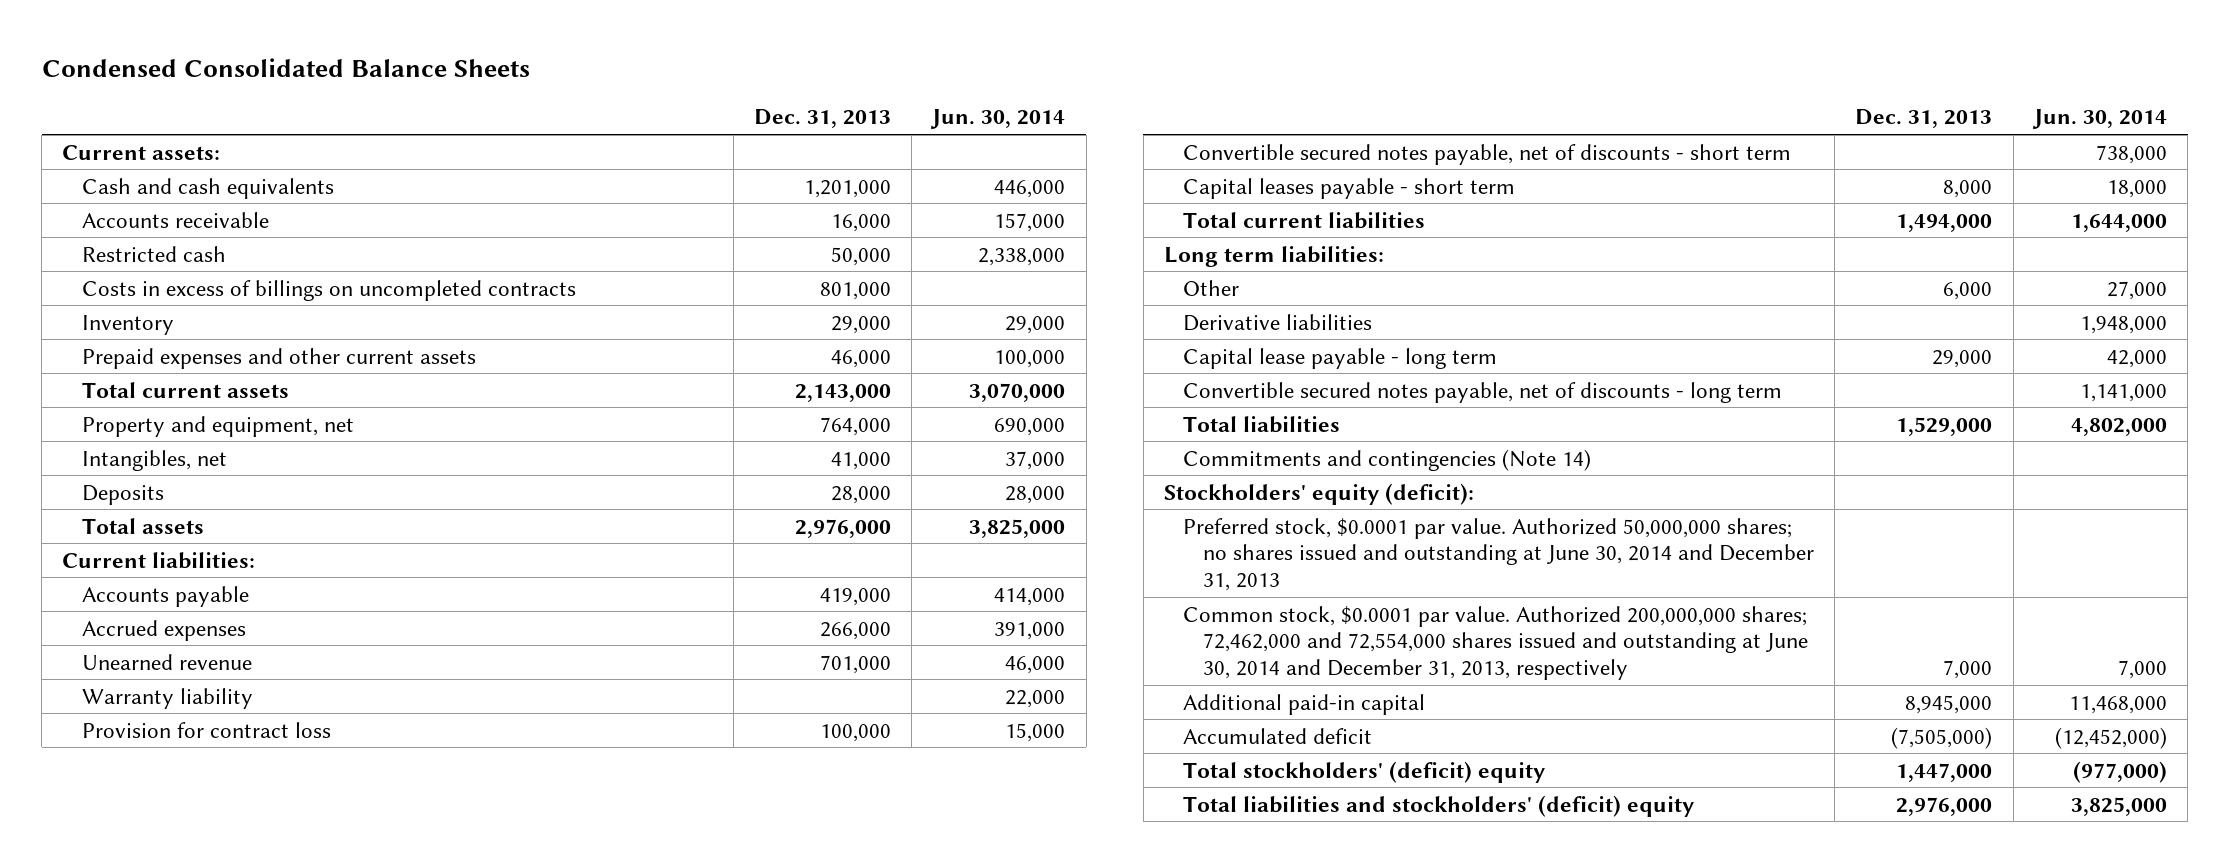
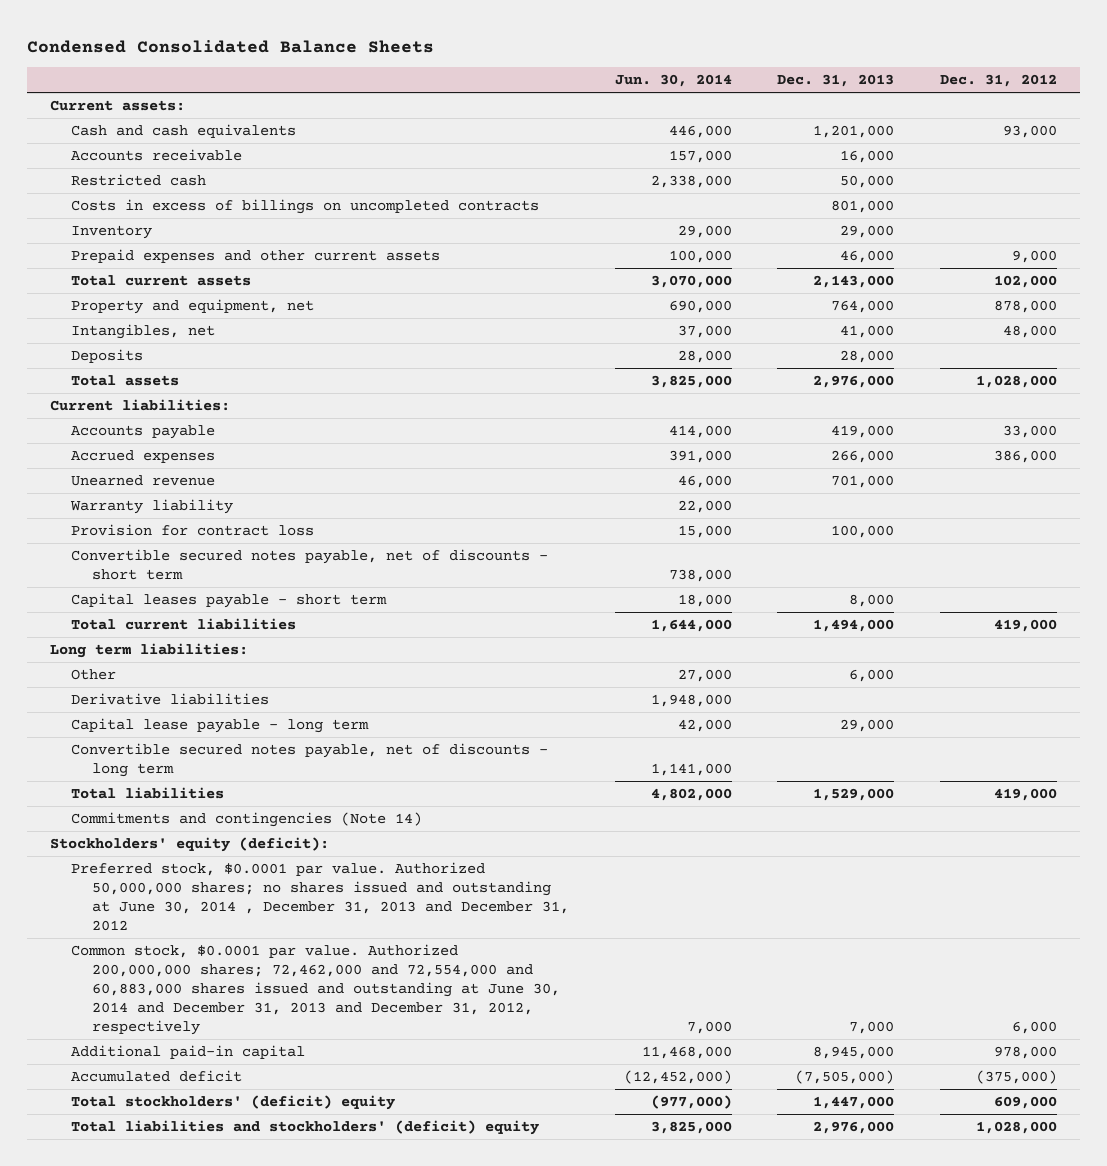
- | Dec. 31, 2013 | Jun. 30, 2014
+ | Jun. 30, 2014 | Dec. 31, 2013 | Dec. 31, 2012
- Preferred stock, $0.0001 par value. Authorized 50,000,000 shares; no shares issued and outstanding at June 30, 2014 and December 31, 2013
- Common stock, $0.0001 par value. Authorized 200,000,000 shares; 72,462,000 and 72,554,000 shares issued and outstanding at June 30, 2014 and December 31, 2013, respectively | 7,000 | 7,000
+ Preferred stock, $0.0001 par value. Authorized 50,000,000 shares; no shares issued and outstanding at June 30, 2014 , December 31, 2013 and December 31, 2012
+ Common stock, $0.0001 par value. Authorized 200,000,000 shares; 72,462,000 and 72,554,000 and 60,883,000 shares issued and outstanding at June 30, 2014 and December 31, 2013 and December 31, 2012, respectively | 7,000 | 7,000 | 6,000

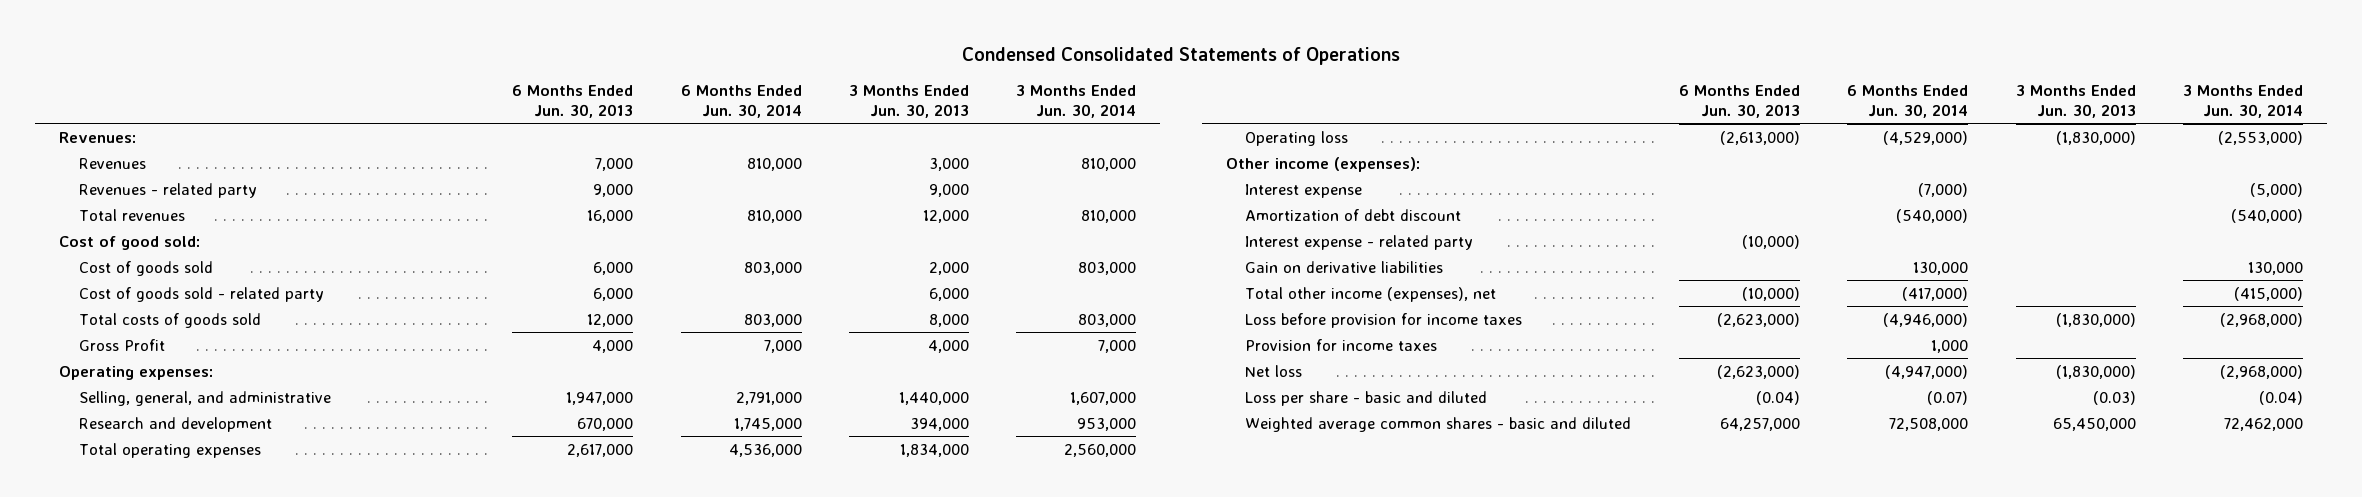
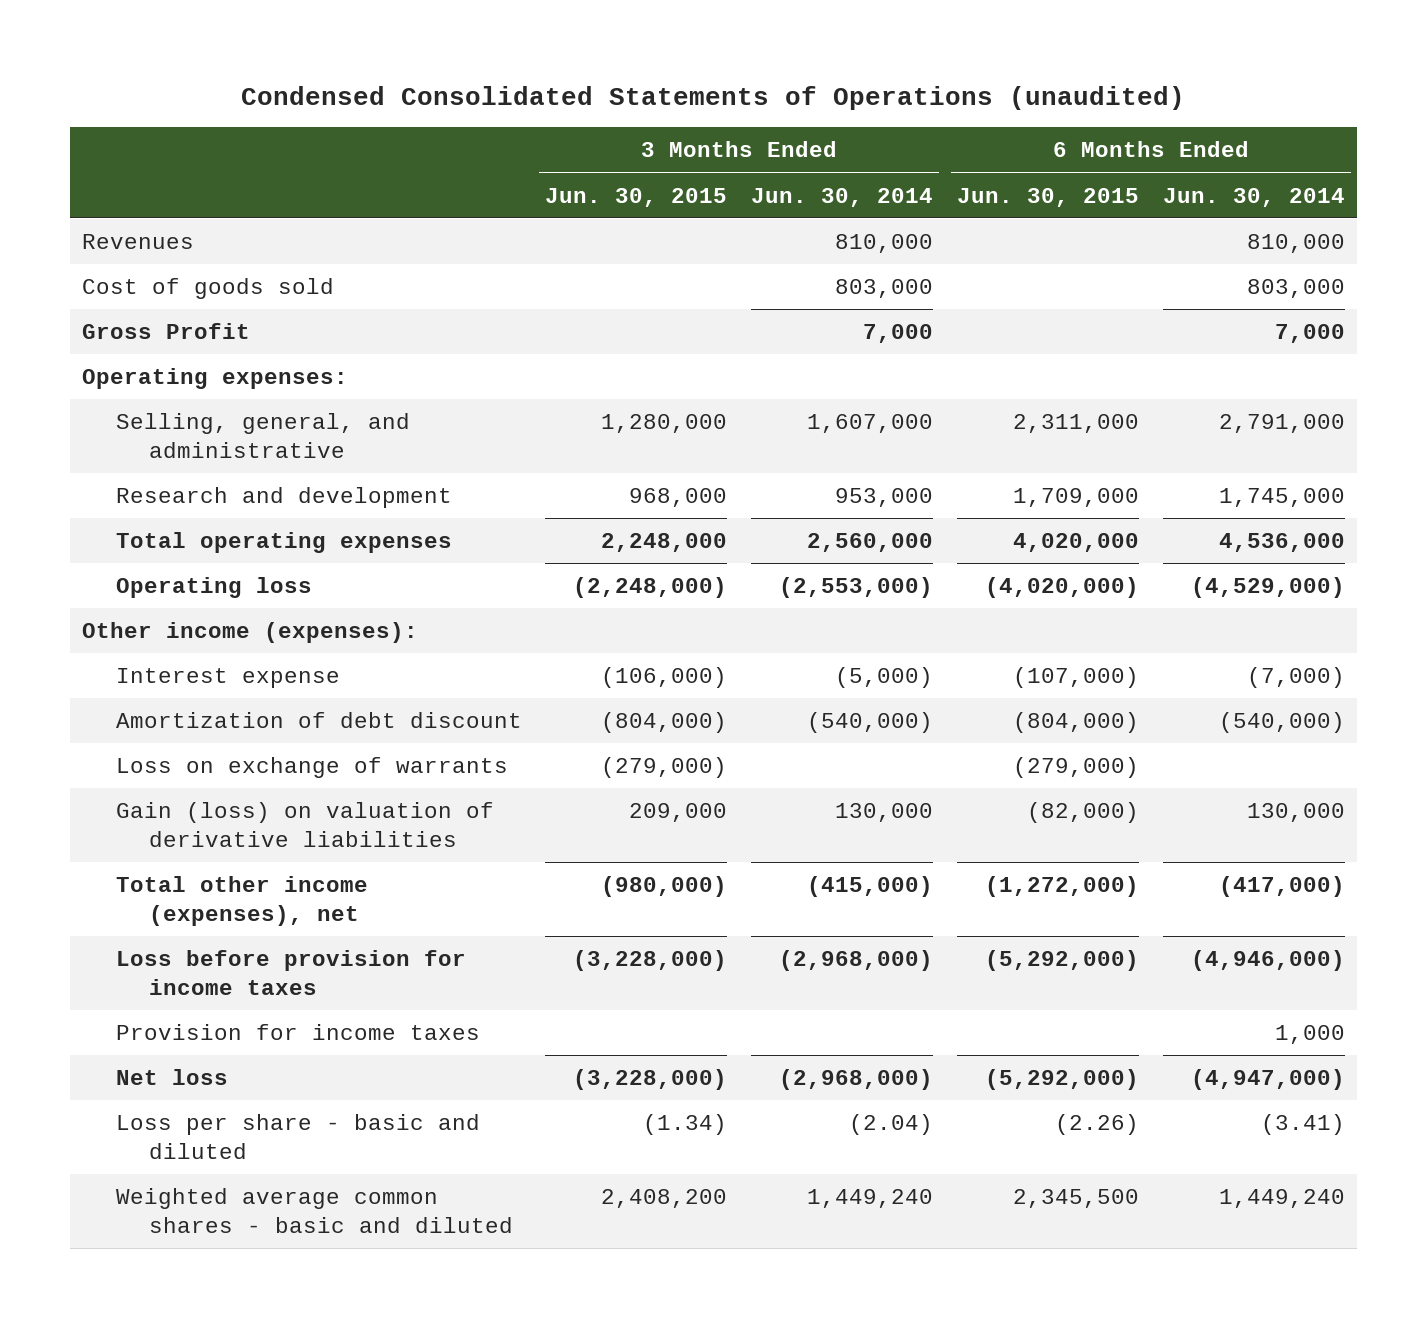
- Condensed Consolidated Statements of Operations
+ Condensed Consolidated Statements of Operations (unaudited)
- | 6 Months Ended Jun. 30, 2013 | 6 Months Ended Jun. 30, 2014 | 3 Months Ended Jun. 30, 2013 | 3 Months Ended Jun. 30, 2014
+ | 3 Months Ended Jun. 30, 2015 | 3 Months Ended Jun. 30, 2014 | 6 Months Ended Jun. 30, 2015 | 6 Months Ended Jun. 30, 2014
- Revenues:
- Revenues - related party | 9,000 | | 9,000 |
- Total revenues | 16,000 | 810,000 | 12,000 | 810,000
- Cost of good sold:
- Cost of goods sold - related party | 6,000 | | 6,000 |
- Total costs of goods sold | 12,000 | 803,000 | 8,000 | 803,000
- Interest expense - related party | (10,000) | | |
- Gain on derivative liabilities | | 130,000 | | 130,000
+ Loss on exchange of warrants | (279,000) | | (279,000) |
+ Gain (loss) on valuation of derivative liabilities | 209,000 | 130,000 | (82,000) | 130,000
- Loss per share - basic and diluted | (0.04) | (0.07) | (0.03) | (0.04)
- Weighted average common shares - basic and diluted | 64,257,000 | 72,508,000 | 65,450,000 | 72,462,000
+ Loss per share - basic and diluted | (1.34) | (2.04) | (2.26) | (3.41)
+ Weighted average common shares - basic and diluted | 2,408,200 | 1,449,240 | 2,345,500 | 1,449,240

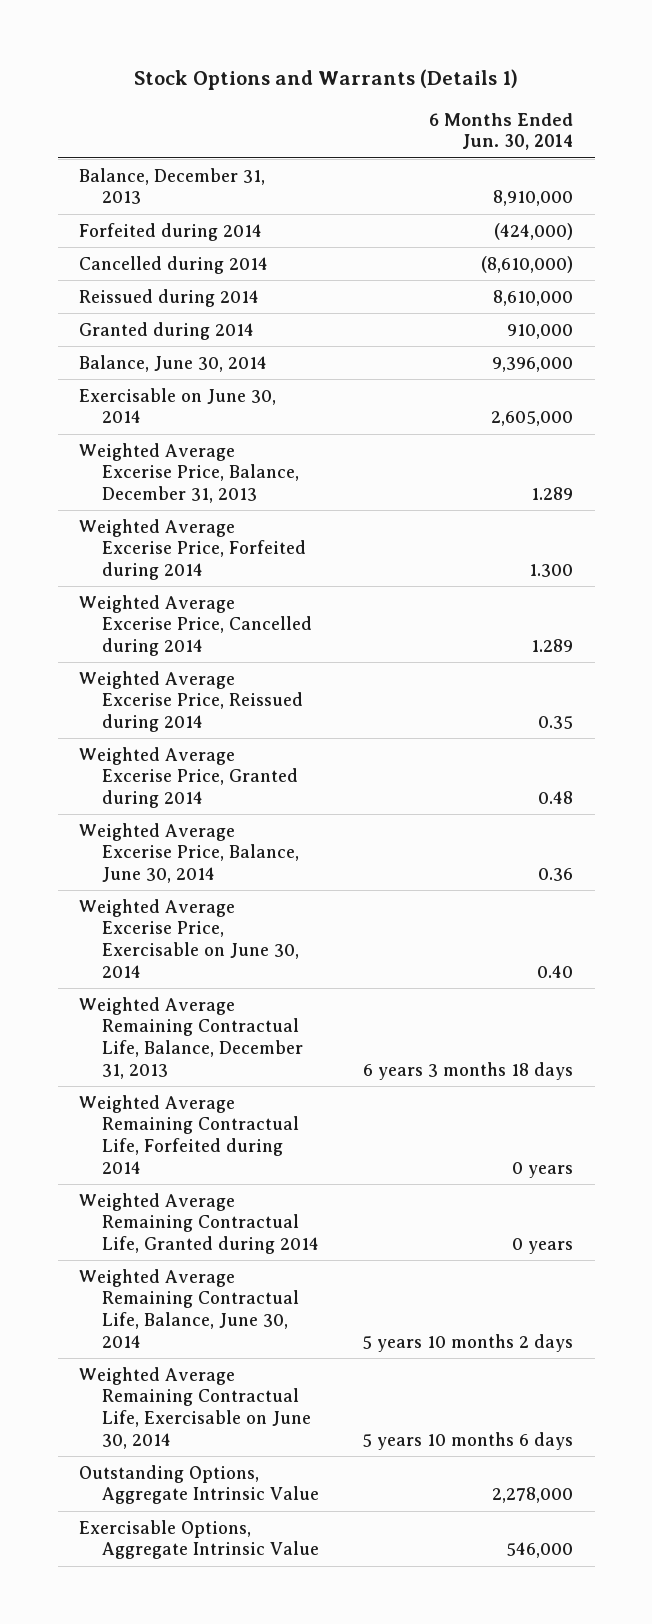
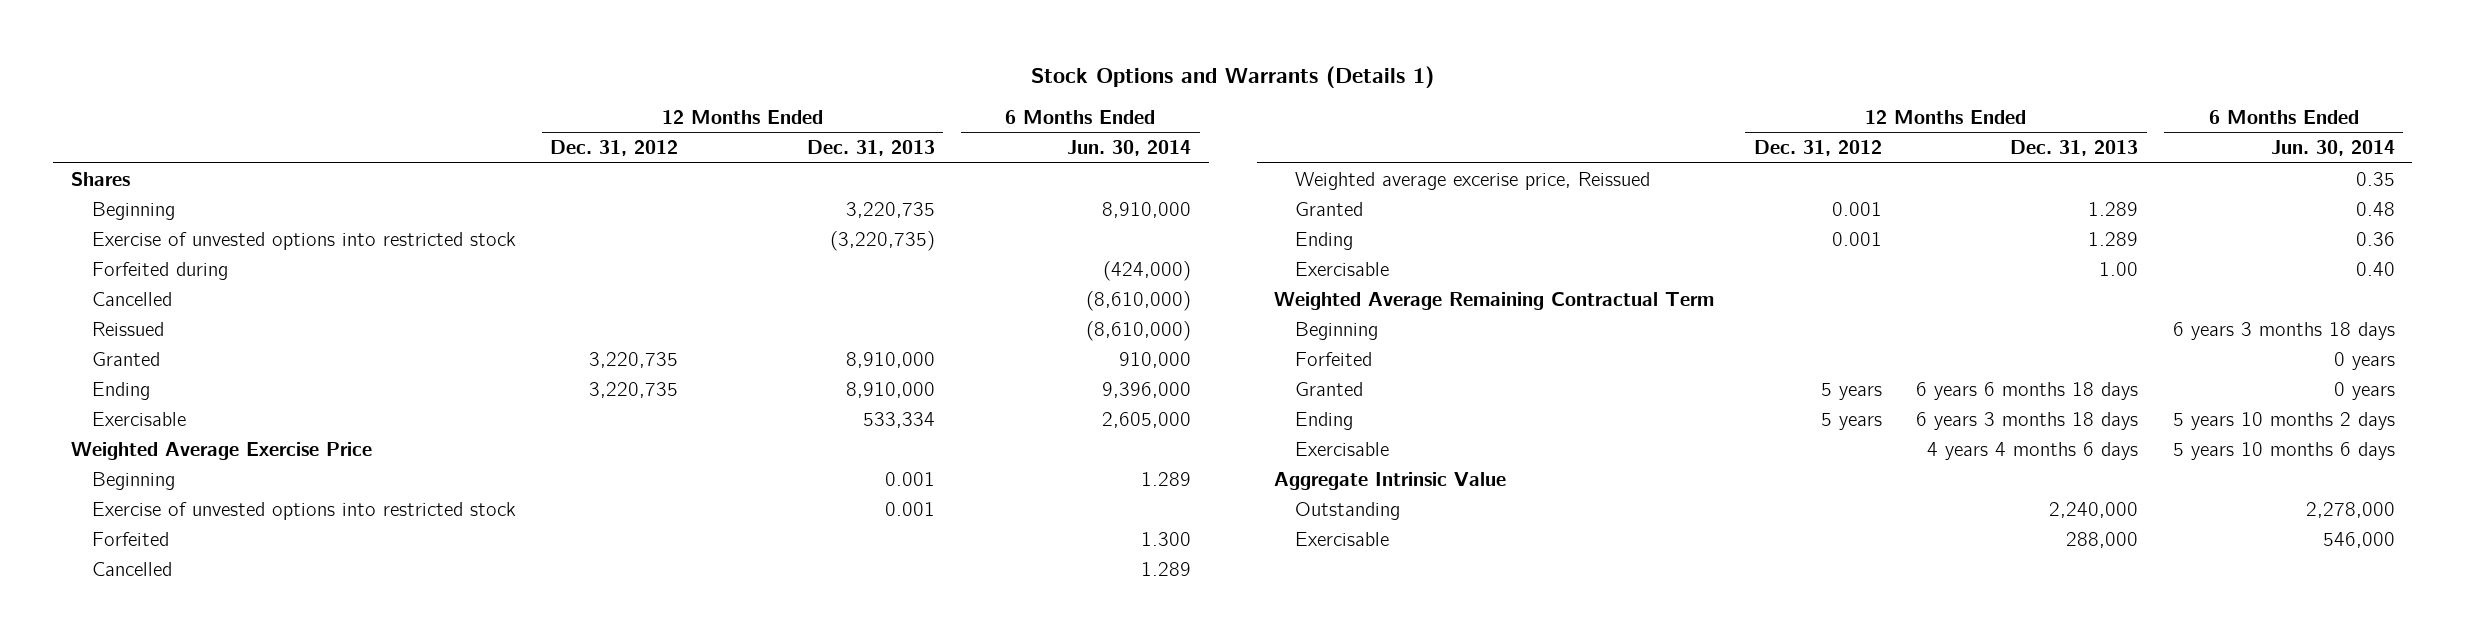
- | 6 Months Ended Jun. 30, 2014
+ | 12 Months Ended Dec. 31, 2012 | 12 Months Ended Dec. 31, 2013 | 6 Months Ended Jun. 30, 2014
- Balance, December 31, 2013 | 8,910,000
- Forfeited during 2014 | (424,000)
- Cancelled during 2014 | (8,610,000)
- Reissued during 2014 | 8,610,000
- Granted during 2014 | 910,000
- Balance, June 30, 2014 | 9,396,000
- Exercisable on June 30, 2014 | 2,605,000
- Weighted Average Excerise Price, Balance, December 31, 2013 | 1.289
- Weighted Average Excerise Price, Forfeited during 2014 | 1.300
- Weighted Average Excerise Price, Cancelled during 2014 | 1.289
- Weighted Average Excerise Price, Reissued during 2014 | 0.35
- Weighted Average Excerise Price, Granted during 2014 | 0.48
- Weighted Average Excerise Price, Balance, June 30, 2014 | 0.36
- Weighted Average Excerise Price, Exercisable on June 30, 2014 | 0.40
- Weighted Average Remaining Contractual Life, Balance, December 31, 2013 | 6 years 3 months 18 days
- Weighted Average Remaining Contractual Life, Forfeited during 2014 | 0 years
- Weighted Average Remaining Contractual Life, Granted during 2014 | 0 years
- Weighted Average Remaining Contractual Life, Balance, June 30, 2014 | 5 years 10 months 2 days
- Weighted Average Remaining Contractual Life, Exercisable on June 30, 2014 | 5 years 10 months 6 days
- Outstanding Options, Aggregate Intrinsic Value | 2,278,000
- Exercisable Options, Aggregate Intrinsic Value | 546,000
+ Shares
+ Beginning | | 3,220,735 | 8,910,000
+ Exercise of unvested options into restricted stock | | (3,220,735) |
+ Forfeited during | | | (424,000)
+ Cancelled | | | (8,610,000)
+ Reissued | | | (8,610,000)
+ Granted | 3,220,735 | 8,910,000 | 910,000
+ Ending | 3,220,735 | 8,910,000 | 9,396,000
+ Exercisable | | 533,334 | 2,605,000
+ Weighted Average Exercise Price
+ Beginning | | 0.001 | 1.289
+ Exercise of unvested options into restricted stock | | 0.001 |
+ Forfeited | | | 1.300
+ Cancelled | | | 1.289
+ Weighted average excerise price, Reissued | | | 0.35
+ Granted | 0.001 | 1.289 | 0.48
+ Ending | 0.001 | 1.289 | 0.36
+ Exercisable | | 1.00 | 0.40
+ Weighted Average Remaining Contractual Term
+ Beginning | | | 6 years 3 months 18 days
+ Forfeited | | | 0 years
+ Granted | 5 years | 6 years 6 months 18 days | 0 years
+ Ending | 5 years | 6 years 3 months 18 days | 5 years 10 months 2 days
+ Exercisable | | 4 years 4 months 6 days | 5 years 10 months 6 days
+ Aggregate Intrinsic Value
+ Outstanding | | 2,240,000 | 2,278,000
+ Exercisable | | 288,000 | 546,000

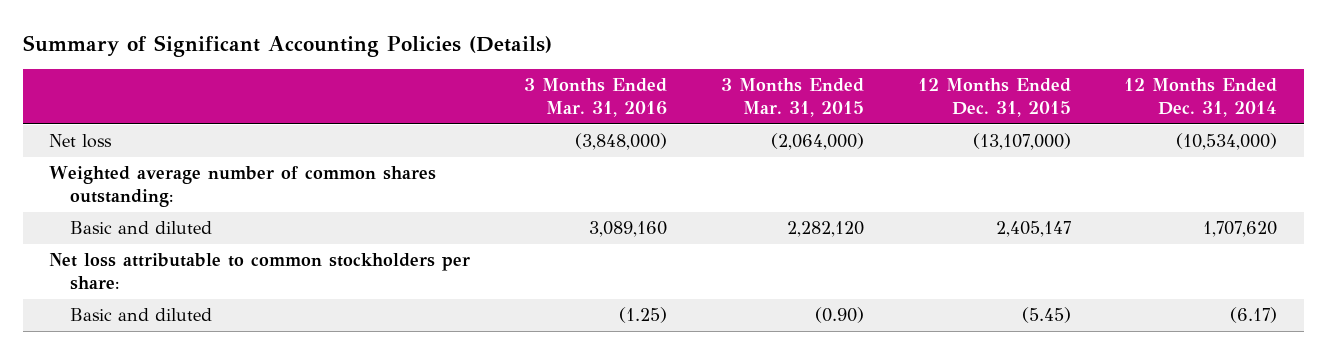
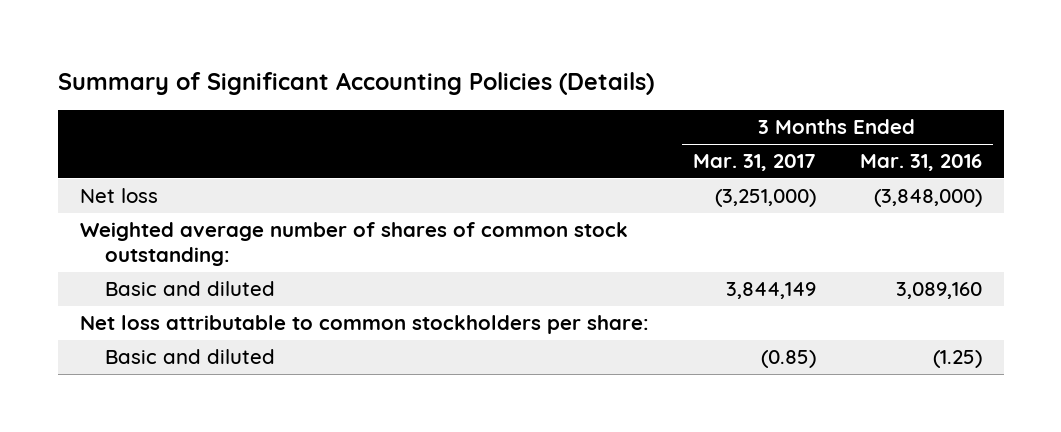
- | 3 Months Ended Mar. 31, 2016 | 3 Months Ended Mar. 31, 2015 | 12 Months Ended Dec. 31, 2015 | 12 Months Ended Dec. 31, 2014
+ | 3 Months Ended Mar. 31, 2017 | 3 Months Ended Mar. 31, 2016
- Weighted average number of common shares outstanding:
+ Weighted average number of shares of common stock outstanding:

